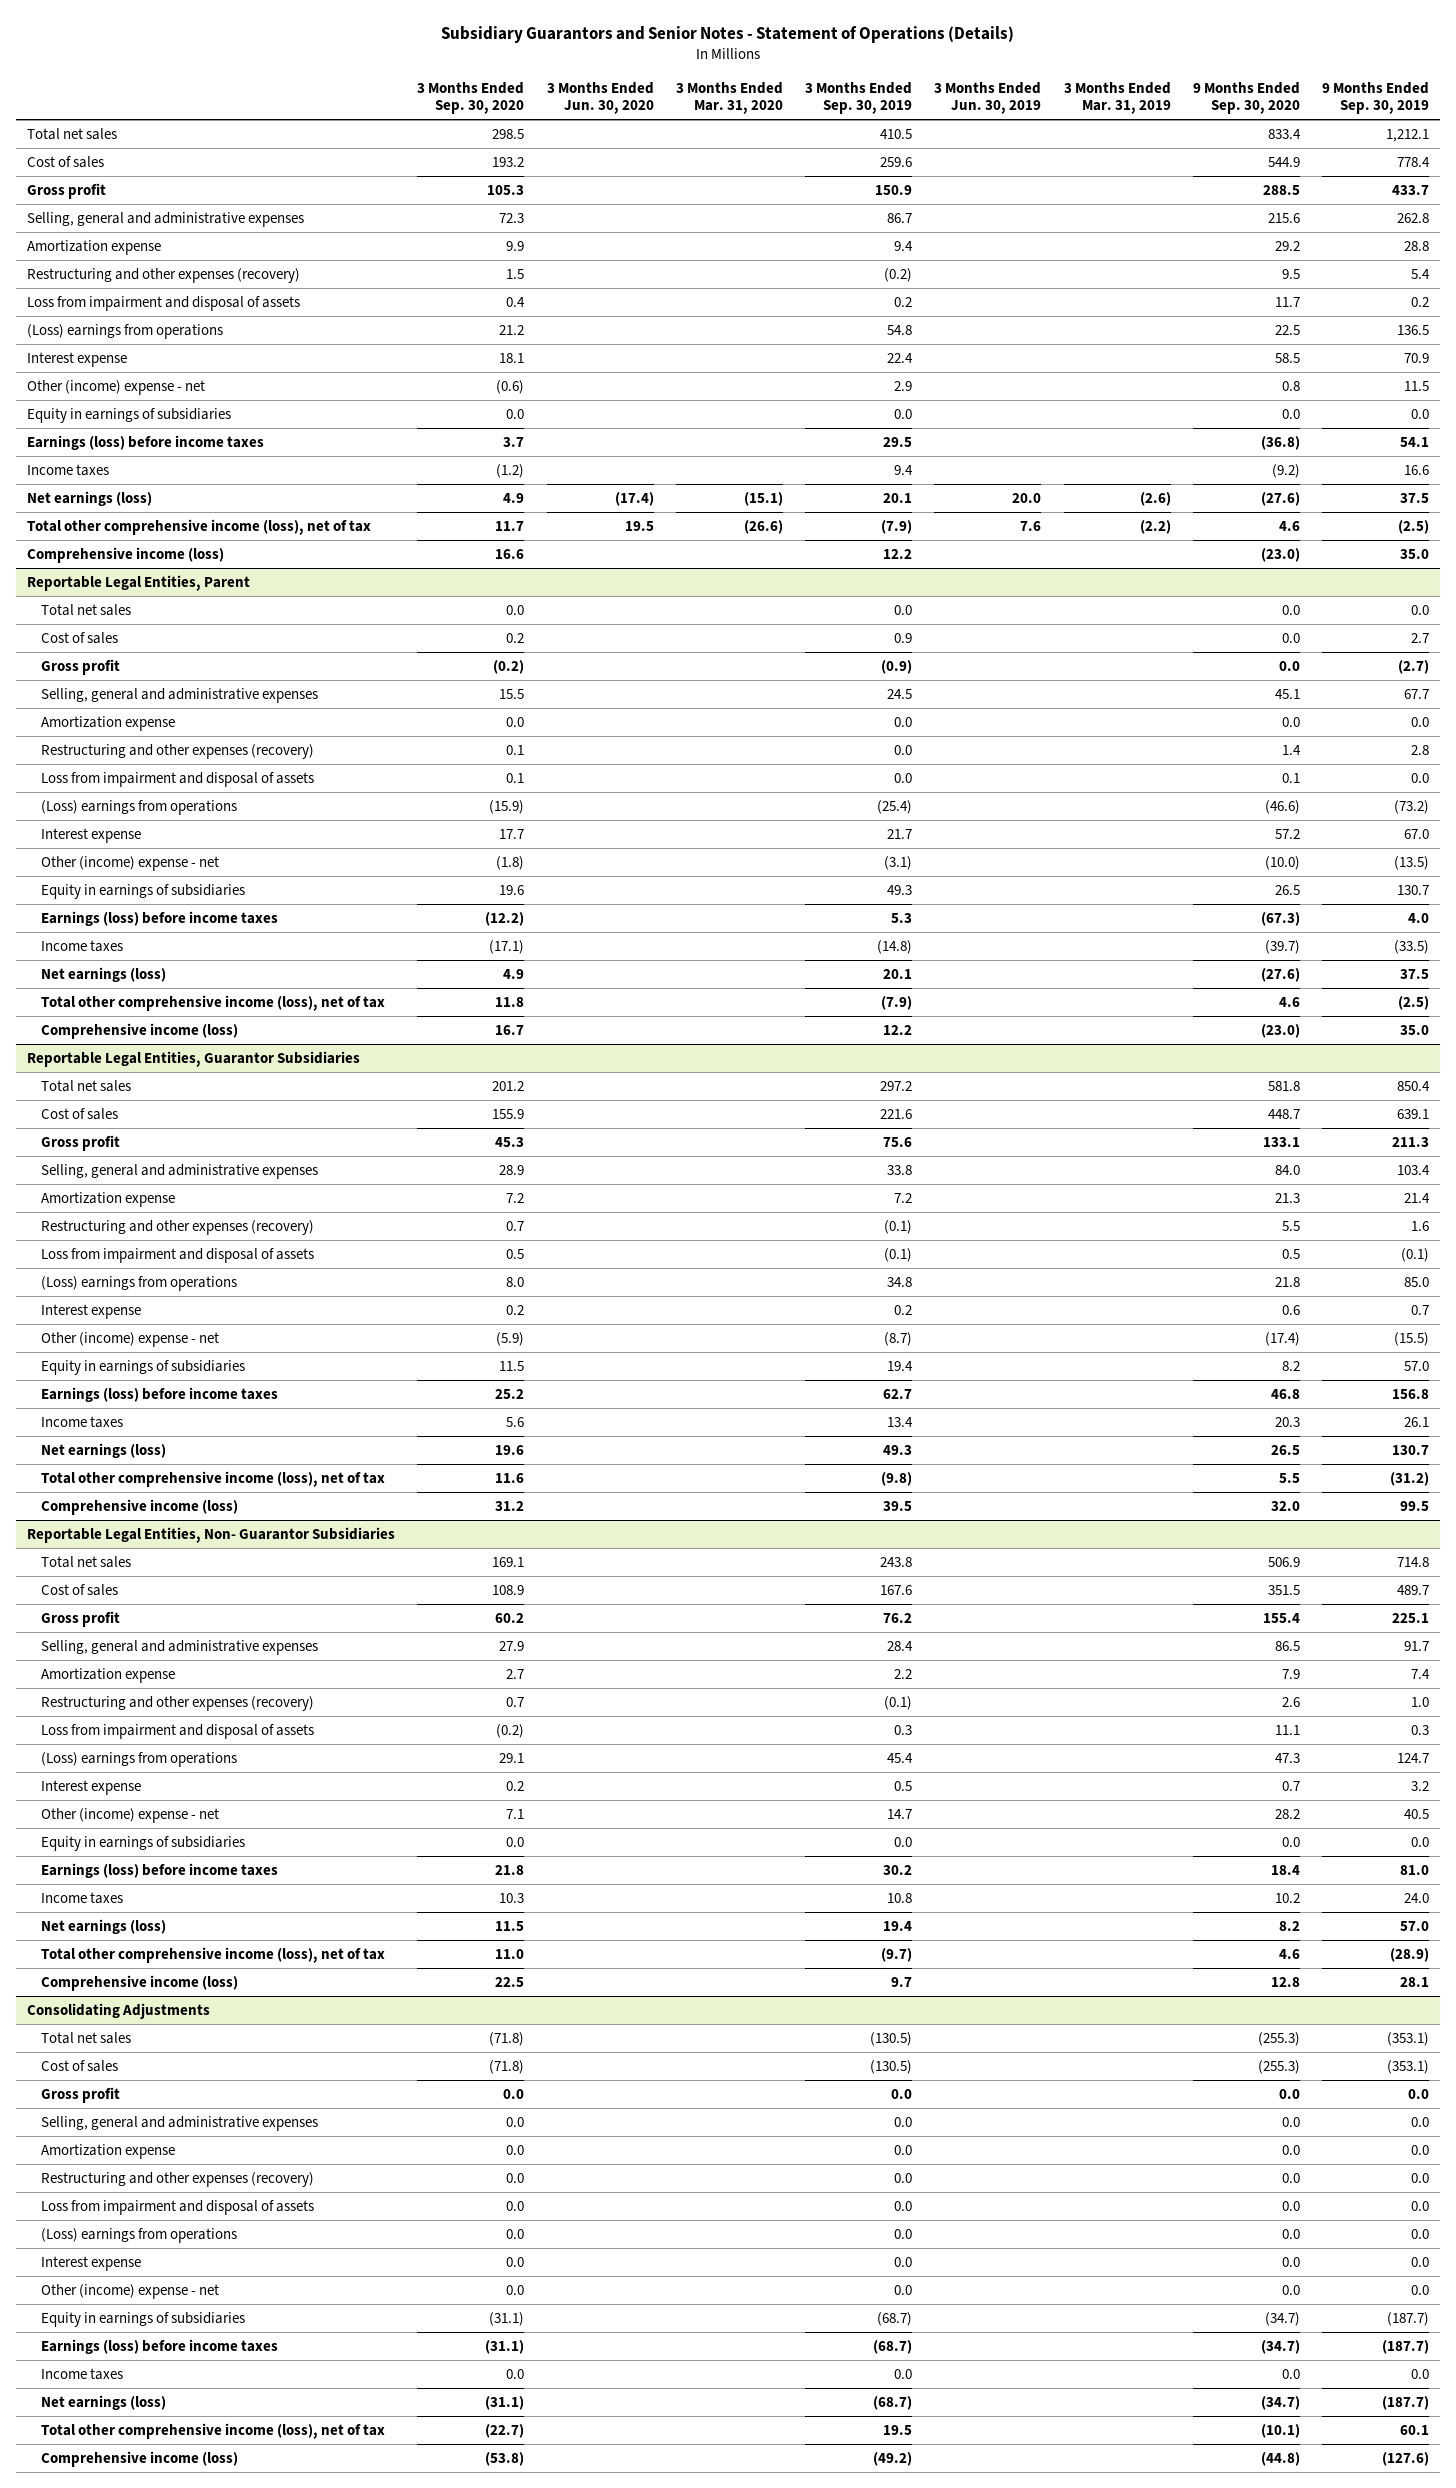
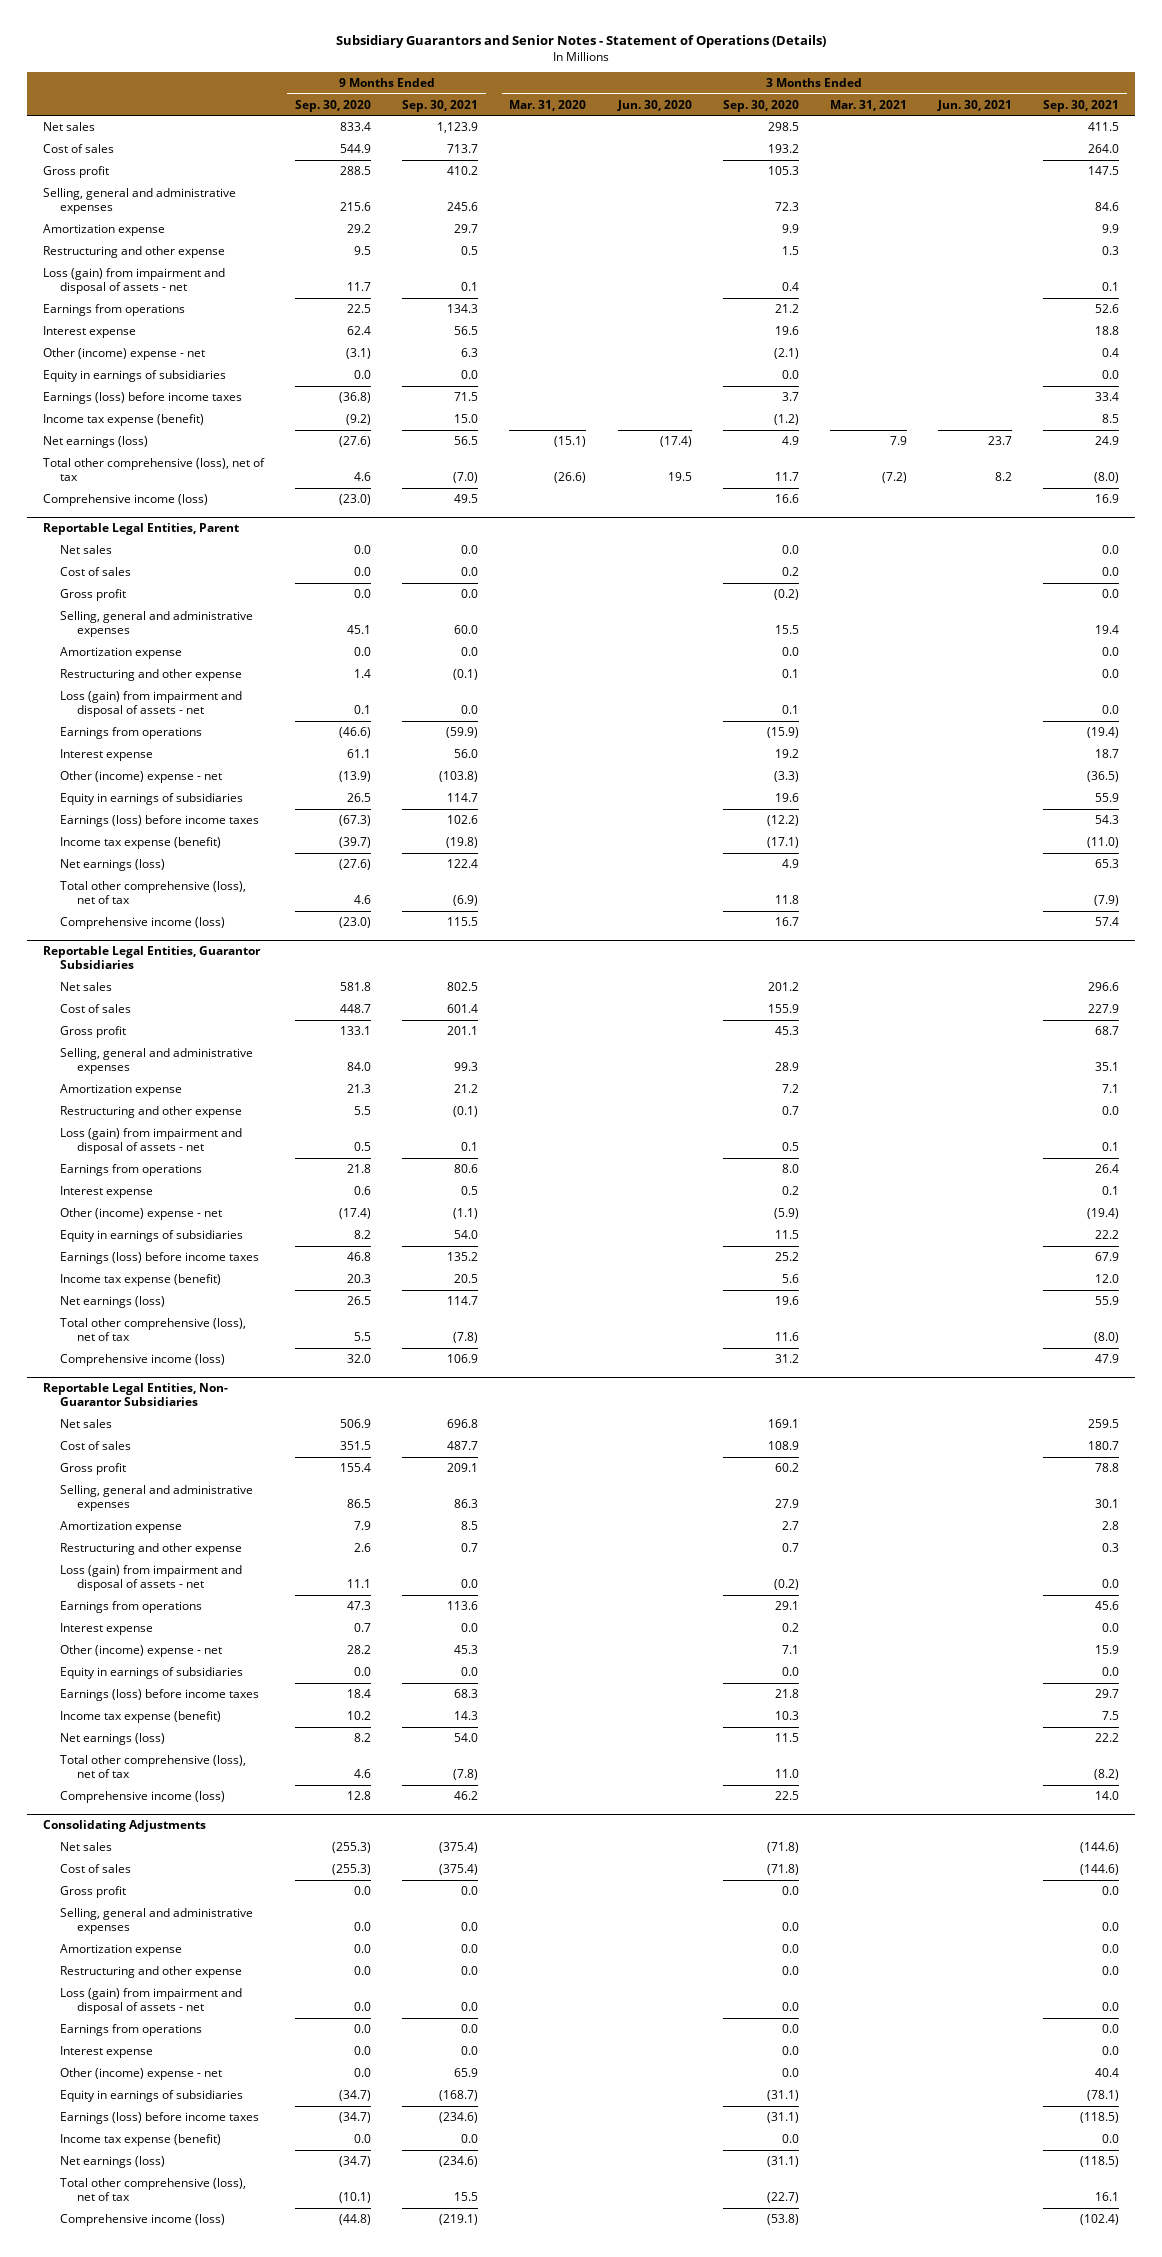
- | 3 Months Ended Sep. 30, 2020 | 3 Months Ended Jun. 30, 2020 | 3 Months Ended Mar. 31, 2020 | 3 Months Ended Sep. 30, 2019 | 3 Months Ended Jun. 30, 2019 | 3 Months Ended Mar. 31, 2019 | 9 Months Ended Sep. 30, 2020 | 9 Months Ended Sep. 30, 2019
+ | 9 Months Ended Sep. 30, 2020 | 9 Months Ended Sep. 30, 2021 | 3 Months Ended Mar. 31, 2020 | 3 Months Ended Jun. 30, 2020 | 3 Months Ended Sep. 30, 2020 | 3 Months Ended Mar. 31, 2021 | 3 Months Ended Jun. 30, 2021 | 3 Months Ended Sep. 30, 2021
- Total net sales | 298.5 | | | 410.5 | | | 833.4 | 1,212.1
+ Net sales | 833.4 | 1,123.9 | | | 298.5 | | | 411.5
- Restructuring and other expenses (recovery) | 1.5 | | | (0.2) | | | 9.5 | 5.4
- Loss from impairment and disposal of assets | 0.4 | | | 0.2 | | | 11.7 | 0.2
- (Loss) earnings from operations | 21.2 | | | 54.8 | | | 22.5 | 136.5
- Interest expense | 18.1 | | | 22.4 | | | 58.5 | 70.9
- Other (income) expense - net | (0.6) | | | 2.9 | | | 0.8 | 11.5
+ Restructuring and other expense | 9.5 | 0.5 | | | 1.5 | | | 0.3
+ Loss (gain) from impairment and disposal of assets - net | 11.7 | 0.1 | | | 0.4 | | | 0.1
+ Earnings from operations | 22.5 | 134.3 | | | 21.2 | | | 52.6
+ Interest expense | 62.4 | 56.5 | | | 19.6 | | | 18.8
+ Other (income) expense - net | (3.1) | 6.3 | | | (2.1) | | | 0.4
- Income taxes | (1.2) | | | 9.4 | | | (9.2) | 16.6
+ Income tax expense (benefit) | (9.2) | 15.0 | | | (1.2) | | | 8.5
- Total other comprehensive income (loss), net of tax | 11.7 | 19.5 | (26.6) | (7.9) | 7.6 | (2.2) | 4.6 | (2.5)
+ Total other comprehensive (loss), net of tax | 4.6 | (7.0) | (26.6) | 19.5 | 11.7 | (7.2) | 8.2 | (8.0)
@ Reportable Legal Entities, Parent
- Total net sales | 0.0 | | | 0.0 | | | 0.0 | 0.0
+ Net sales | 0.0 | 0.0 | | | 0.0 | | | 0.0
- Restructuring and other expenses (recovery) | 0.1 | | | 0.0 | | | 1.4 | 2.8
- Loss from impairment and disposal of assets | 0.1 | | | 0.0 | | | 0.1 | 0.0
- (Loss) earnings from operations | (15.9) | | | (25.4) | | | (46.6) | (73.2)
- Interest expense | 17.7 | | | 21.7 | | | 57.2 | 67.0
- Other (income) expense - net | (1.8) | | | (3.1) | | | (10.0) | (13.5)
+ Restructuring and other expense | 1.4 | (0.1) | | | 0.1 | | | 0.0
+ Loss (gain) from impairment and disposal of assets - net | 0.1 | 0.0 | | | 0.1 | | | 0.0
+ Earnings from operations | (46.6) | (59.9) | | | (15.9) | | | (19.4)
+ Interest expense | 61.1 | 56.0 | | | 19.2 | | | 18.7
+ Other (income) expense - net | (13.9) | (103.8) | | | (3.3) | | | (36.5)
- Income taxes | (17.1) | | | (14.8) | | | (39.7) | (33.5)
+ Income tax expense (benefit) | (39.7) | (19.8) | | | (17.1) | | | (11.0)
- Total other comprehensive income (loss), net of tax | 11.8 | | | (7.9) | | | 4.6 | (2.5)
+ Total other comprehensive (loss), net of tax | 4.6 | (6.9) | | | 11.8 | | | (7.9)
@ Reportable Legal Entities, Guarantor Subsidiaries
- Total net sales | 201.2 | | | 297.2 | | | 581.8 | 850.4
+ Net sales | 581.8 | 802.5 | | | 201.2 | | | 296.6
- Restructuring and other expenses (recovery) | 0.7 | | | (0.1) | | | 5.5 | 1.6
- Loss from impairment and disposal of assets | 0.5 | | | (0.1) | | | 0.5 | (0.1)
- (Loss) earnings from operations | 8.0 | | | 34.8 | | | 21.8 | 85.0
+ Restructuring and other expense | 5.5 | (0.1) | | | 0.7 | | | 0.0
+ Loss (gain) from impairment and disposal of assets - net | 0.5 | 0.1 | | | 0.5 | | | 0.1
+ Earnings from operations | 21.8 | 80.6 | | | 8.0 | | | 26.4
- Income taxes | 5.6 | | | 13.4 | | | 20.3 | 26.1
+ Income tax expense (benefit) | 20.3 | 20.5 | | | 5.6 | | | 12.0
- Total other comprehensive income (loss), net of tax | 11.6 | | | (9.8) | | | 5.5 | (31.2)
+ Total other comprehensive (loss), net of tax | 5.5 | (7.8) | | | 11.6 | | | (8.0)
@ Reportable Legal Entities, Non- Guarantor Subsidiaries
- Total net sales | 169.1 | | | 243.8 | | | 506.9 | 714.8
+ Net sales | 506.9 | 696.8 | | | 169.1 | | | 259.5
- Restructuring and other expenses (recovery) | 0.7 | | | (0.1) | | | 2.6 | 1.0
- Loss from impairment and disposal of assets | (0.2) | | | 0.3 | | | 11.1 | 0.3
- (Loss) earnings from operations | 29.1 | | | 45.4 | | | 47.3 | 124.7
+ Restructuring and other expense | 2.6 | 0.7 | | | 0.7 | | | 0.3
+ Loss (gain) from impairment and disposal of assets - net | 11.1 | 0.0 | | | (0.2) | | | 0.0
+ Earnings from operations | 47.3 | 113.6 | | | 29.1 | | | 45.6
- Income taxes | 10.3 | | | 10.8 | | | 10.2 | 24.0
+ Income tax expense (benefit) | 10.2 | 14.3 | | | 10.3 | | | 7.5
- Total other comprehensive income (loss), net of tax | 11.0 | | | (9.7) | | | 4.6 | (28.9)
+ Total other comprehensive (loss), net of tax | 4.6 | (7.8) | | | 11.0 | | | (8.2)
@ Consolidating Adjustments
- Total net sales | (71.8) | | | (130.5) | | | (255.3) | (353.1)
+ Net sales | (255.3) | (375.4) | | | (71.8) | | | (144.6)
- Restructuring and other expenses (recovery) | 0.0 | | | 0.0 | | | 0.0 | 0.0
- Loss from impairment and disposal of assets | 0.0 | | | 0.0 | | | 0.0 | 0.0
- (Loss) earnings from operations | 0.0 | | | 0.0 | | | 0.0 | 0.0
+ Restructuring and other expense | 0.0 | 0.0 | | | 0.0 | | | 0.0
+ Loss (gain) from impairment and disposal of assets - net | 0.0 | 0.0 | | | 0.0 | | | 0.0
+ Earnings from operations | 0.0 | 0.0 | | | 0.0 | | | 0.0
- Income taxes | 0.0 | | | 0.0 | | | 0.0 | 0.0
+ Income tax expense (benefit) | 0.0 | 0.0 | | | 0.0 | | | 0.0
- Total other comprehensive income (loss), net of tax | (22.7) | | | 19.5 | | | (10.1) | 60.1
+ Total other comprehensive (loss), net of tax | (10.1) | 15.5 | | | (22.7) | | | 16.1

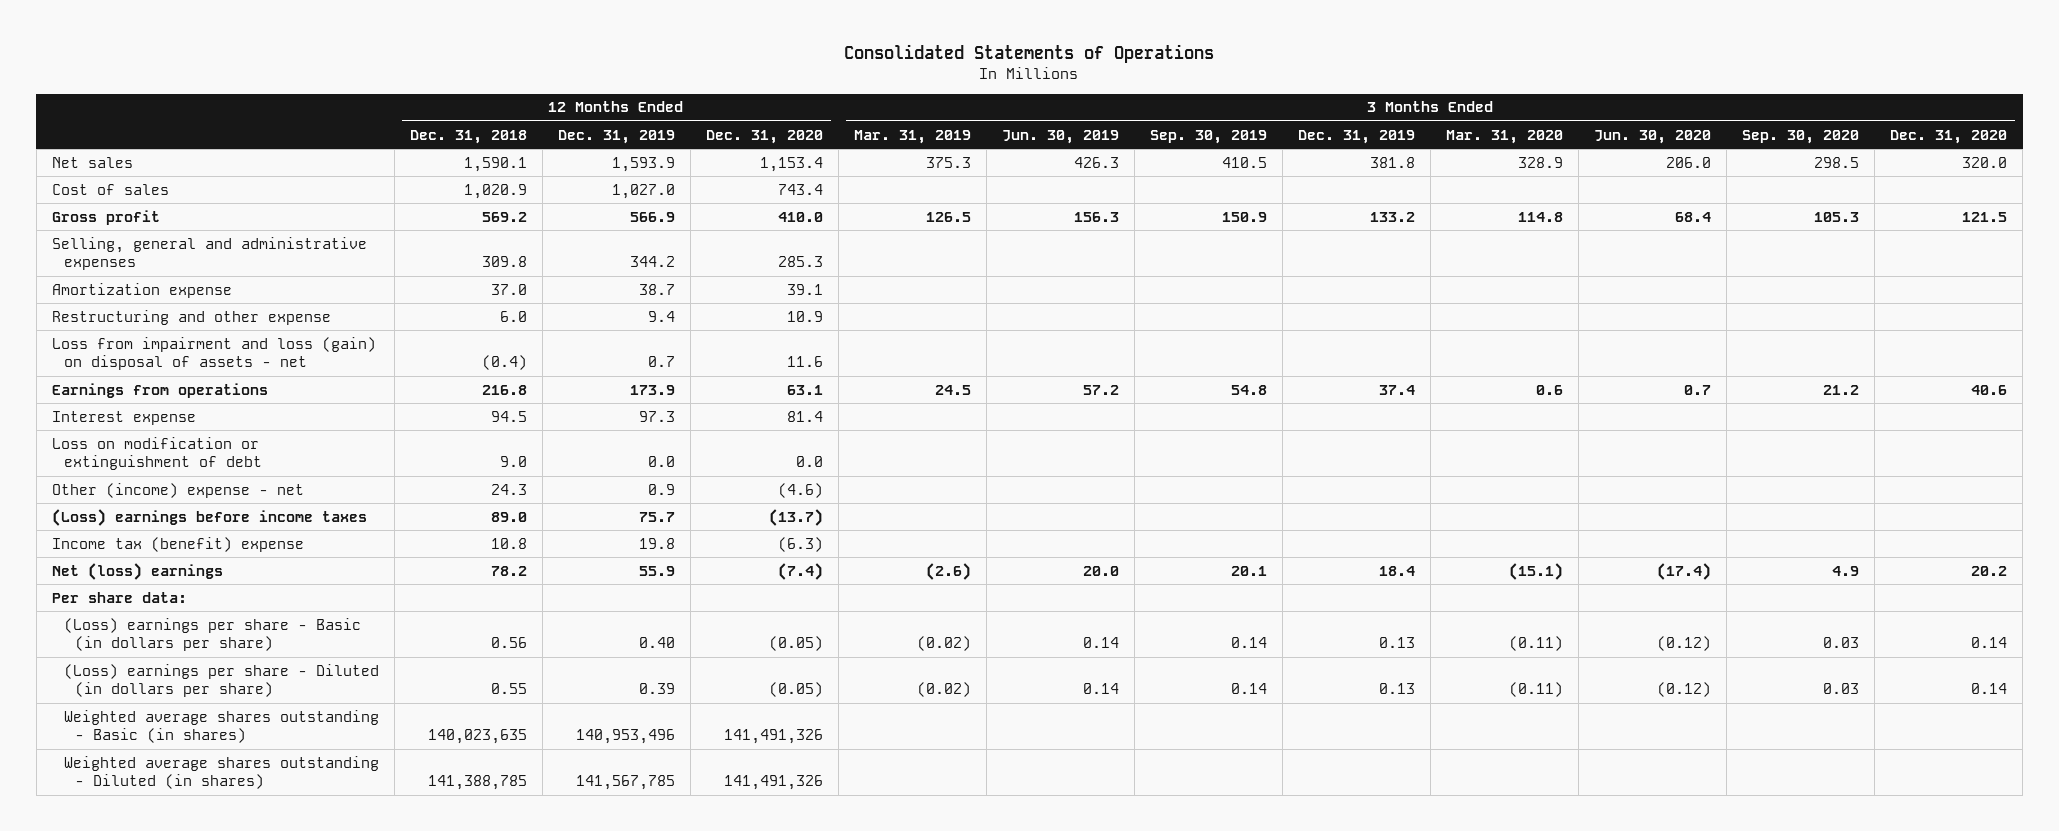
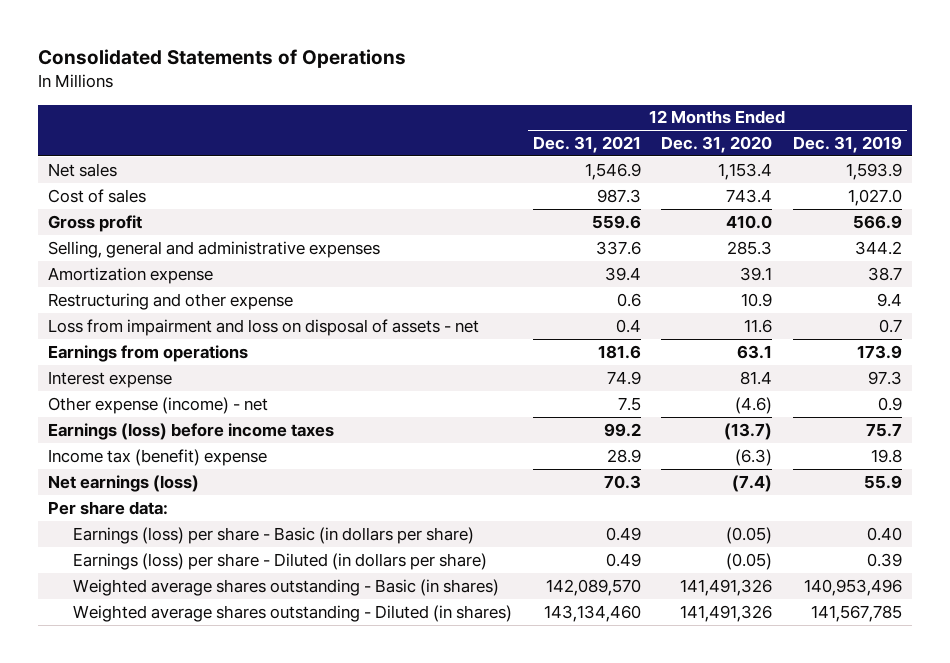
- | 12 Months Ended Dec. 31, 2018 | 12 Months Ended Dec. 31, 2019 | 12 Months Ended Dec. 31, 2020 | 3 Months Ended Mar. 31, 2019 | 3 Months Ended Jun. 30, 2019 | 3 Months Ended Sep. 30, 2019 | 3 Months Ended Dec. 31, 2019 | 3 Months Ended Mar. 31, 2020 | 3 Months Ended Jun. 30, 2020 | 3 Months Ended Sep. 30, 2020 | 3 Months Ended Dec. 31, 2020
+ | 12 Months Ended Dec. 31, 2021 | 12 Months Ended Dec. 31, 2020 | 12 Months Ended Dec. 31, 2019
- Loss from impairment and loss (gain) on disposal of assets - net | (0.4) | 0.7 | 11.6 | | | | | | | |
+ Loss from impairment and loss on disposal of assets - net | 0.4 | 11.6 | 0.7
- Loss on modification or extinguishment of debt | 9.0 | 0.0 | 0.0 | | | | | | | |
- Other (income) expense - net | 24.3 | 0.9 | (4.6) | | | | | | | |
- (Loss) earnings before income taxes | 89.0 | 75.7 | (13.7) | | | | | | | |
+ Other expense (income) - net | 7.5 | (4.6) | 0.9
+ Earnings (loss) before income taxes | 99.2 | (13.7) | 75.7
- Net (loss) earnings | 78.2 | 55.9 | (7.4) | (2.6) | 20.0 | 20.1 | 18.4 | (15.1) | (17.4) | 4.9 | 20.2
+ Net earnings (loss) | 70.3 | (7.4) | 55.9
- (Loss) earnings per share - Basic (in dollars per share) | 0.56 | 0.40 | (0.05) | (0.02) | 0.14 | 0.14 | 0.13 | (0.11) | (0.12) | 0.03 | 0.14
- (Loss) earnings per share - Diluted (in dollars per share) | 0.55 | 0.39 | (0.05) | (0.02) | 0.14 | 0.14 | 0.13 | (0.11) | (0.12) | 0.03 | 0.14
+ Earnings (loss) per share - Basic (in dollars per share) | 0.49 | (0.05) | 0.40
+ Earnings (loss) per share - Diluted (in dollars per share) | 0.49 | (0.05) | 0.39

